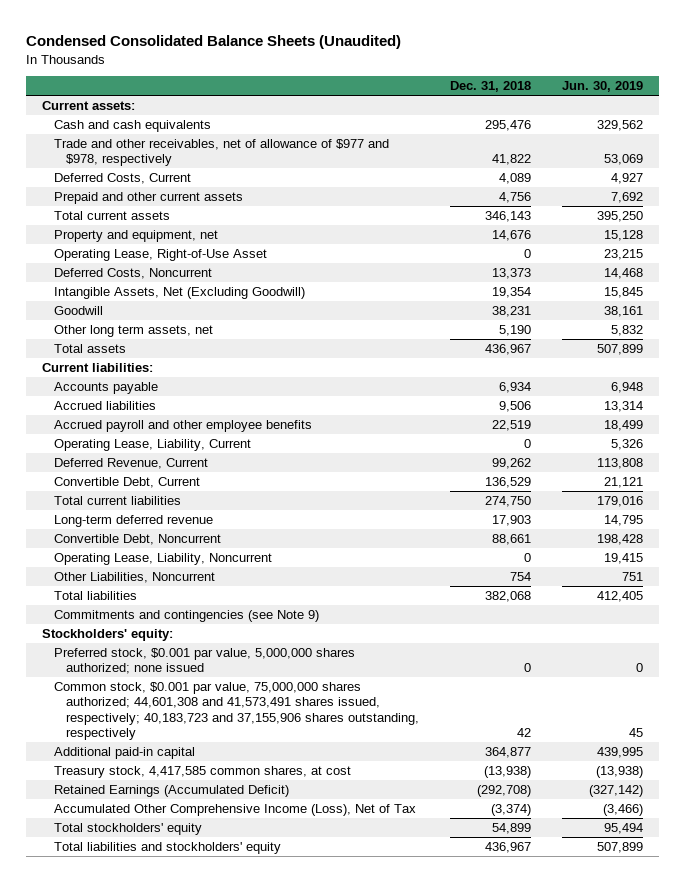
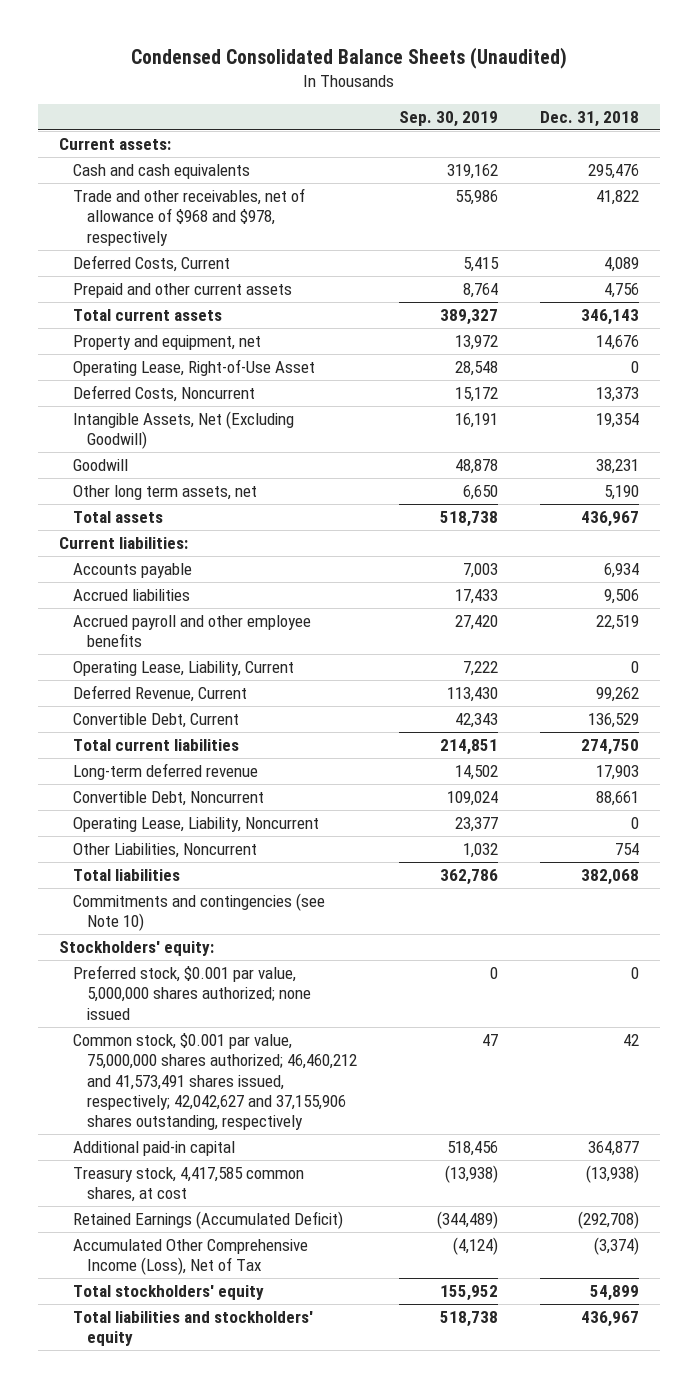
- | Dec. 31, 2018 | Jun. 30, 2019
+ | Sep. 30, 2019 | Dec. 31, 2018
- Trade and other receivables, net of allowance of $977 and $978, respectively | 41,822 | 53,069
+ Trade and other receivables, net of allowance of $968 and $978, respectively | 55,986 | 41,822
- Commitments and contingencies (see Note 9)
+ Commitments and contingencies (see Note 10)
- Common stock, $0.001 par value, 75,000,000 shares authorized; 44,601,308 and 41,573,491 shares issued, respectively; 40,183,723 and 37,155,906 shares outstanding, respectively | 42 | 45
+ Common stock, $0.001 par value, 75,000,000 shares authorized; 46,460,212 and 41,573,491 shares issued, respectively; 42,042,627 and 37,155,906 shares outstanding, respectively | 47 | 42

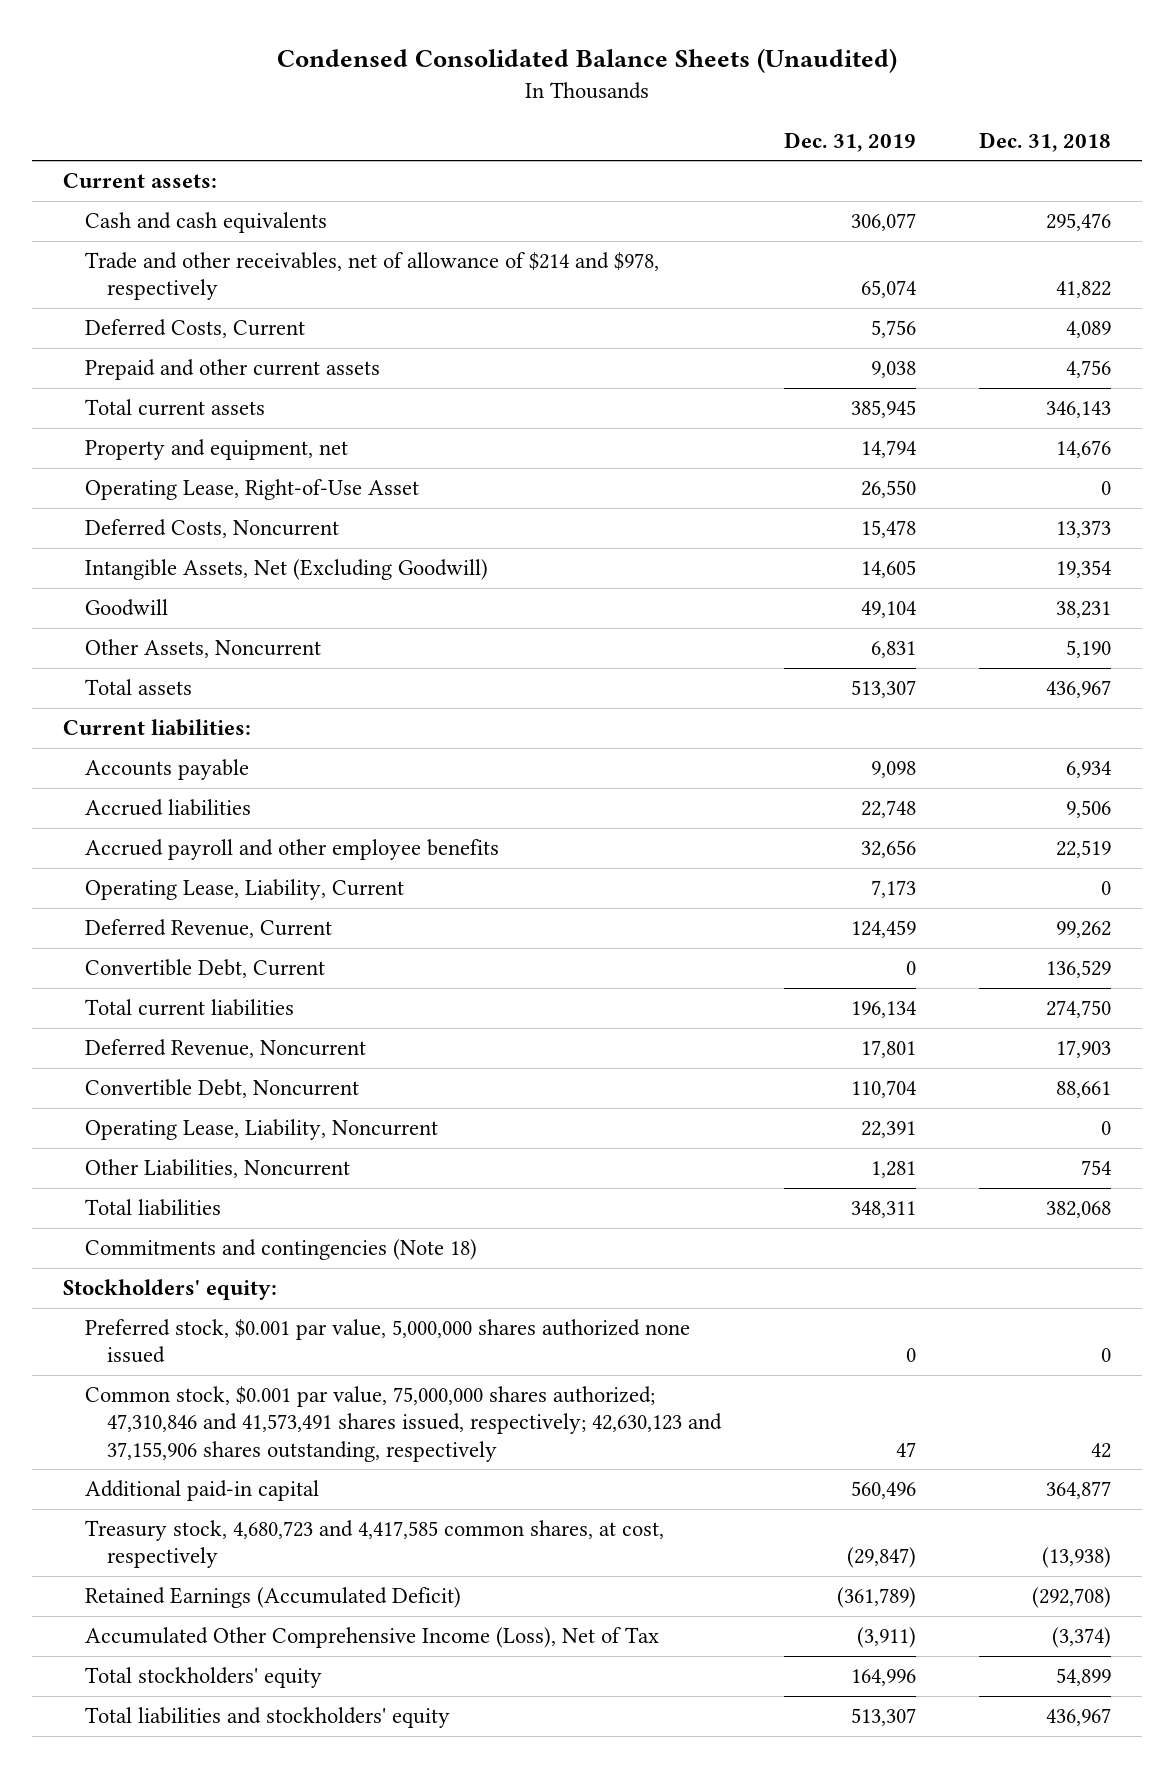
- | Sep. 30, 2019 | Dec. 31, 2018
+ | Dec. 31, 2019 | Dec. 31, 2018
- Trade and other receivables, net of allowance of $968 and $978, respectively | 55,986 | 41,822
+ Trade and other receivables, net of allowance of $214 and $978, respectively | 65,074 | 41,822
- Other long term assets, net | 6,650 | 5,190
+ Other Assets, Noncurrent | 6,831 | 5,190
- Long-term deferred revenue | 14,502 | 17,903
+ Deferred Revenue, Noncurrent | 17,801 | 17,903
- Commitments and contingencies (see Note 10)
+ Commitments and contingencies (Note 18)
- Preferred stock, $0.001 par value, 5,000,000 shares authorized; none issued | 0 | 0
- Common stock, $0.001 par value, 75,000,000 shares authorized; 46,460,212 and 41,573,491 shares issued, respectively; 42,042,627 and 37,155,906 shares outstanding, respectively | 47 | 42
+ Preferred stock, $0.001 par value, 5,000,000 shares authorized none issued | 0 | 0
+ Common stock, $0.001 par value, 75,000,000 shares authorized; 47,310,846 and 41,573,491 shares issued, respectively; 42,630,123 and 37,155,906 shares outstanding, respectively | 47 | 42
- Treasury stock, 4,417,585 common shares, at cost | (13,938) | (13,938)
+ Treasury stock, 4,680,723 and 4,417,585 common shares, at cost, respectively | (29,847) | (13,938)

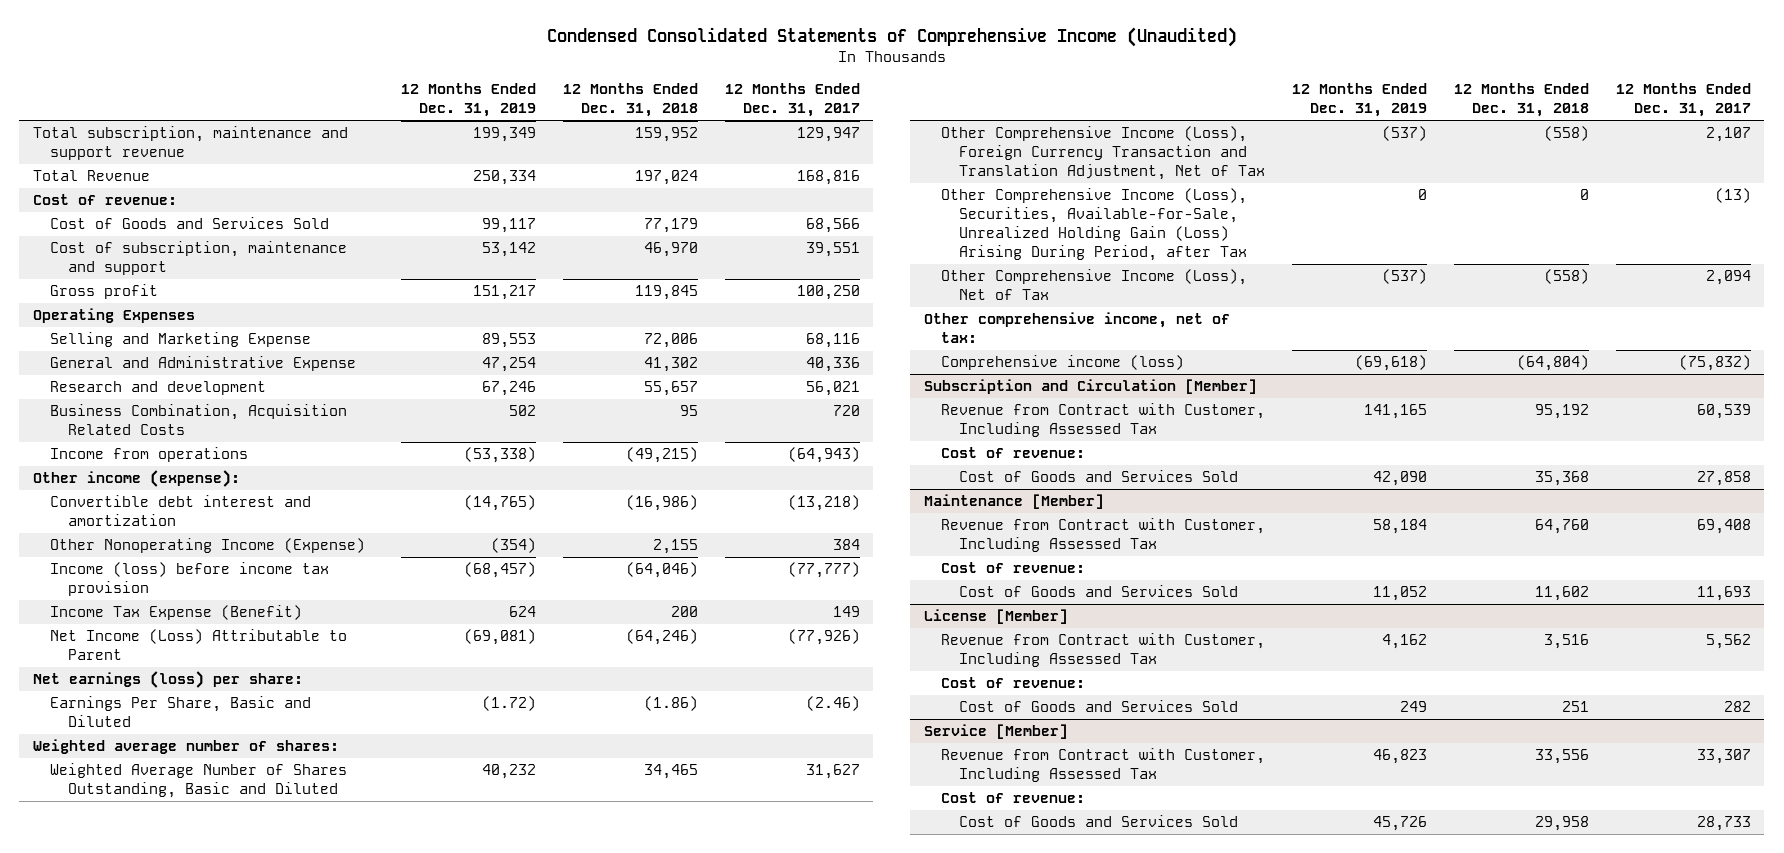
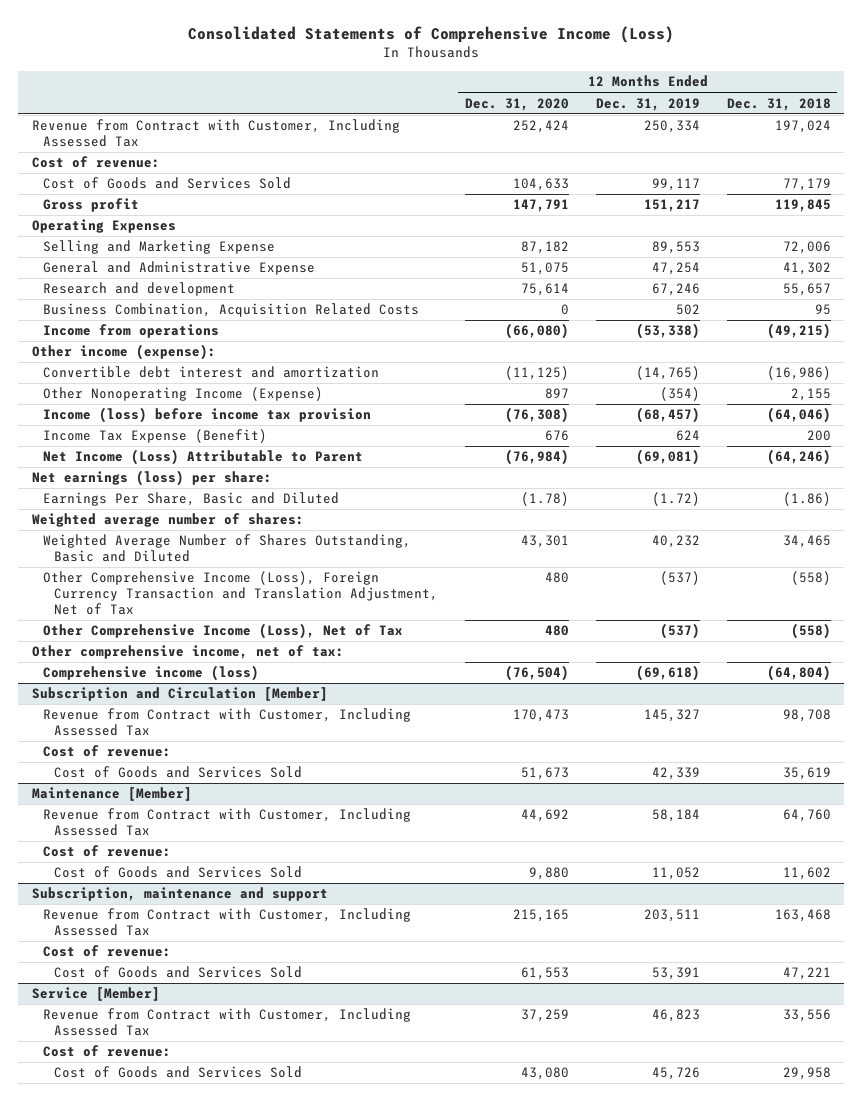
- Condensed Consolidated Statements of Comprehensive Income (Unaudited)
+ Consolidated Statements of Comprehensive Income (Loss)
- | 12 Months Ended Dec. 31, 2019 | 12 Months Ended Dec. 31, 2018 | 12 Months Ended Dec. 31, 2017
+ | 12 Months Ended Dec. 31, 2020 | 12 Months Ended Dec. 31, 2019 | 12 Months Ended Dec. 31, 2018
- Total subscription, maintenance and support revenue | 199,349 | 159,952 | 129,947
- Total Revenue | 250,334 | 197,024 | 168,816
+ Revenue from Contract with Customer, Including Assessed Tax | 252,424 | 250,334 | 197,024
- Cost of subscription, maintenance and support | 53,142 | 46,970 | 39,551
- Other Comprehensive Income (Loss), Securities, Available-for-Sale, Unrealized Holding Gain (Loss) Arising During Period, after Tax | 0 | 0 | (13)
@ Subscription and Circulation [Member]
- Revenue from Contract with Customer, Including Assessed Tax | 141,165 | 95,192 | 60,539
+ Revenue from Contract with Customer, Including Assessed Tax | 170,473 | 145,327 | 98,708
- Cost of Goods and Services Sold | 42,090 | 35,368 | 27,858
+ Cost of Goods and Services Sold | 51,673 | 42,339 | 35,619
- License [Member]
- Revenue from Contract with Customer, Including Assessed Tax | 4,162 | 3,516 | 5,562
+ Subscription, maintenance and support
+ Revenue from Contract with Customer, Including Assessed Tax | 215,165 | 203,511 | 163,468
- Cost of Goods and Services Sold | 249 | 251 | 282
+ Cost of Goods and Services Sold | 61,553 | 53,391 | 47,221

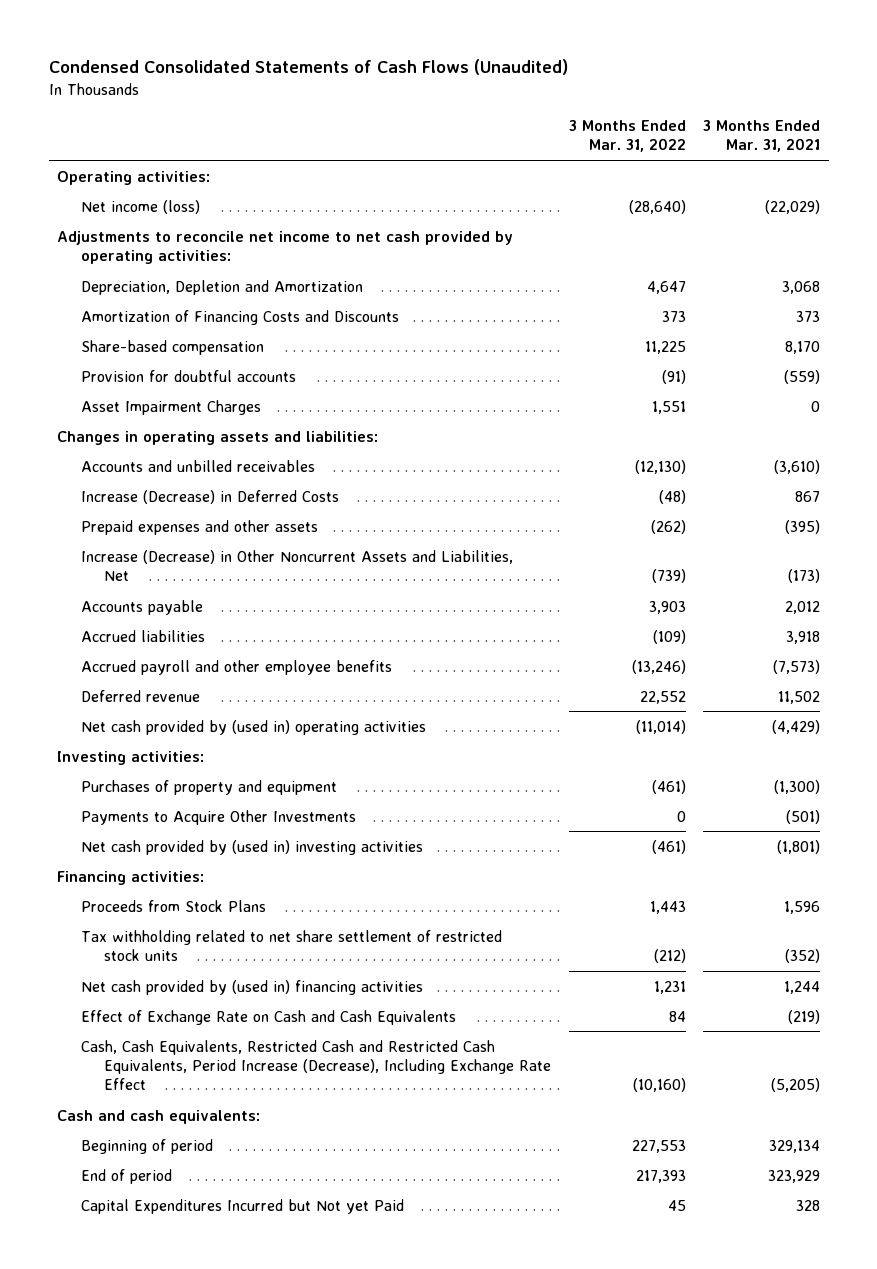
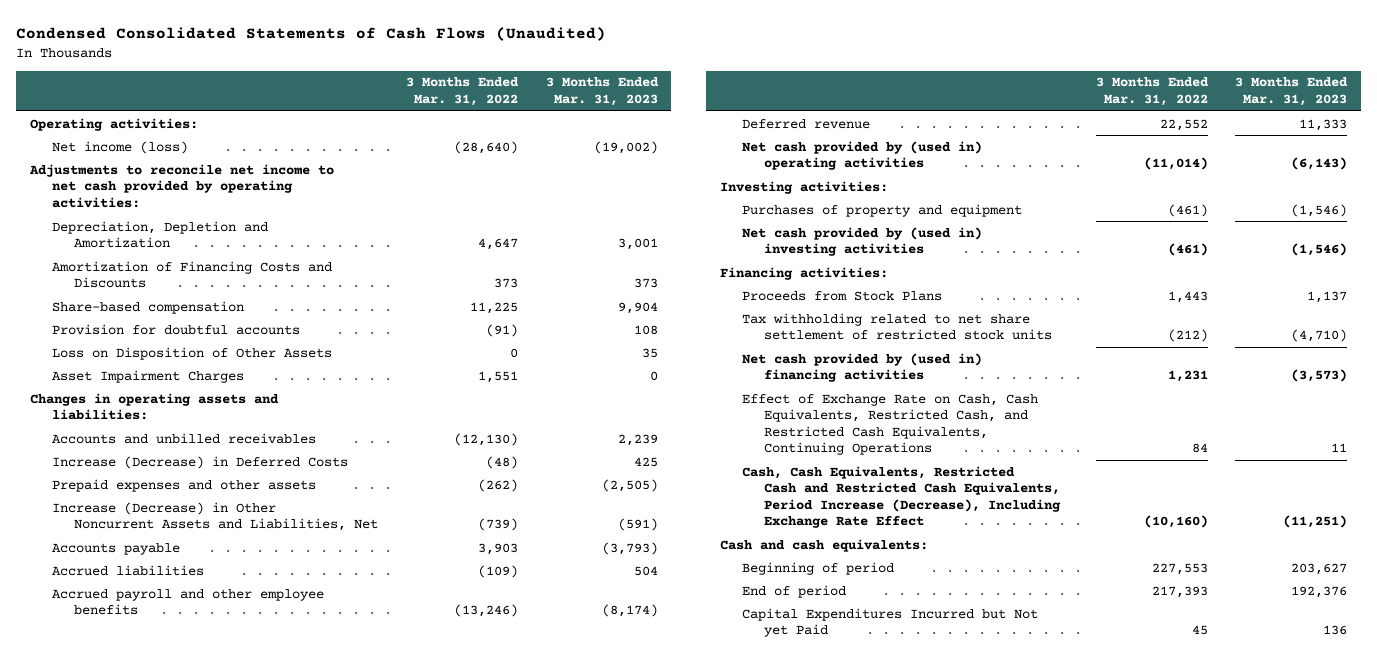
- | 3 Months Ended Mar. 31, 2022 | 3 Months Ended Mar. 31, 2021
+ | 3 Months Ended Mar. 31, 2022 | 3 Months Ended Mar. 31, 2023
+ Loss on Disposition of Other Assets | 0 | 35
- Payments to Acquire Other Investments | 0 | (501)
- Effect of Exchange Rate on Cash and Cash Equivalents | 84 | (219)
+ Effect of Exchange Rate on Cash, Cash Equivalents, Restricted Cash, and Restricted Cash Equivalents, Continuing Operations | 84 | 11

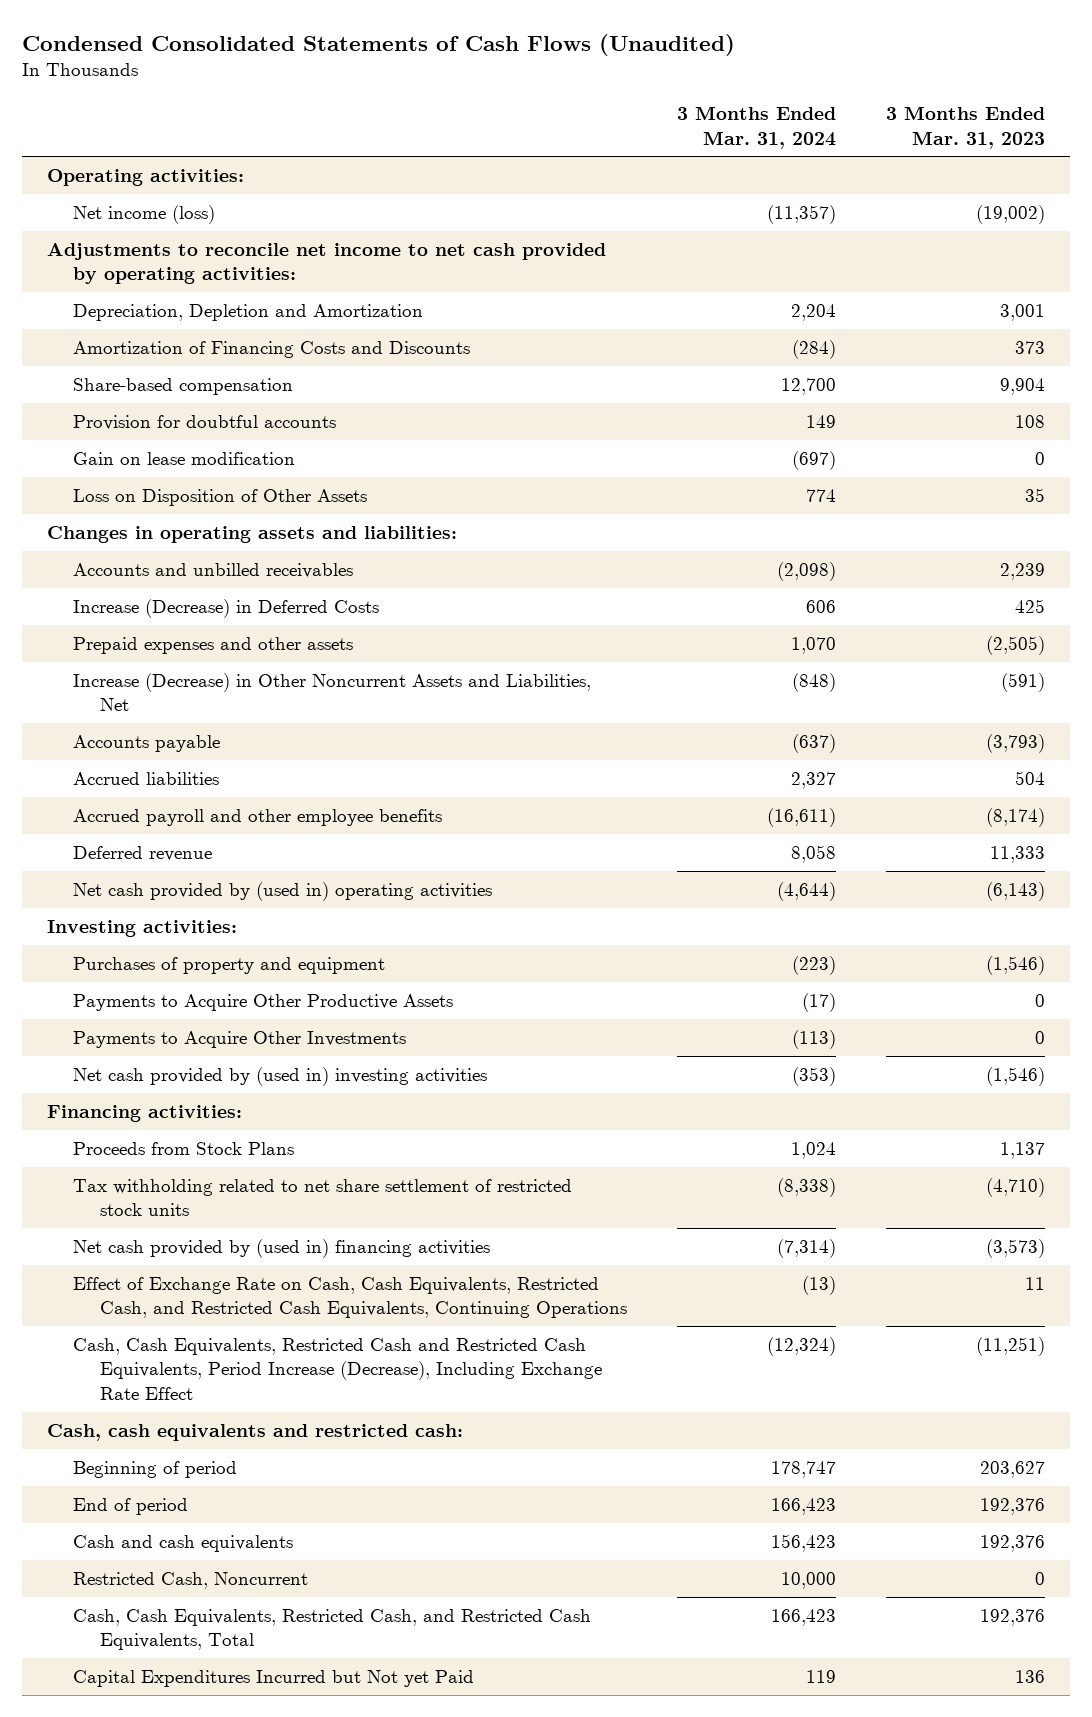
- | 3 Months Ended Mar. 31, 2022 | 3 Months Ended Mar. 31, 2023
+ | 3 Months Ended Mar. 31, 2024 | 3 Months Ended Mar. 31, 2023
+ Gain on lease modification | (697) | 0
- Asset Impairment Charges | 1,551 | 0
+ Payments to Acquire Other Productive Assets | (17) | 0
+ Payments to Acquire Other Investments | (113) | 0
- Cash and cash equivalents:
+ Cash, cash equivalents and restricted cash:
+ Cash and cash equivalents | 156,423 | 192,376
+ Restricted Cash, Noncurrent | 10,000 | 0
+ Cash, Cash Equivalents, Restricted Cash, and Restricted Cash Equivalents, Total | 166,423 | 192,376

